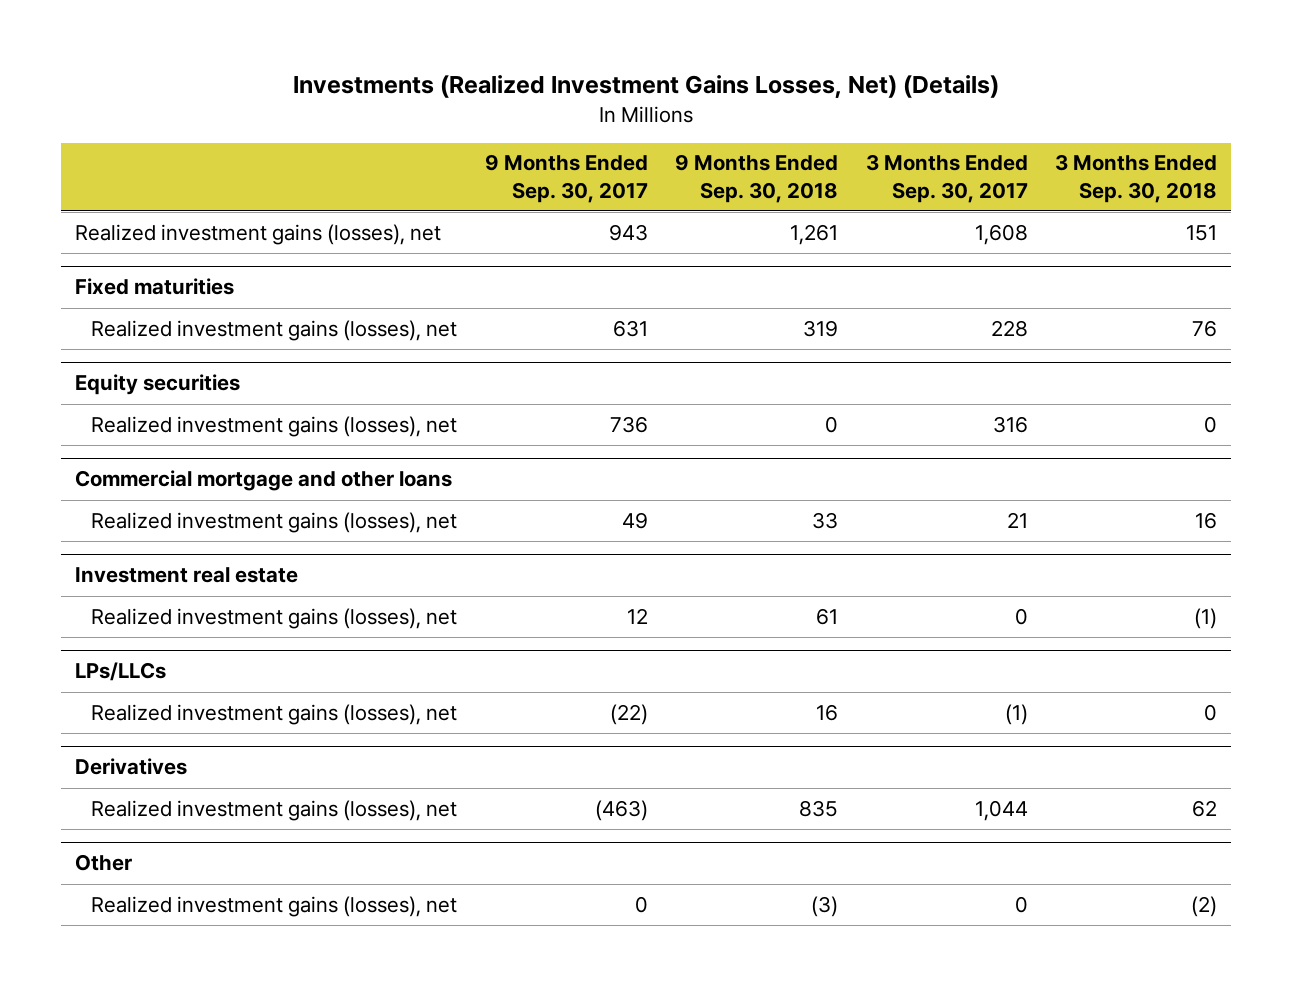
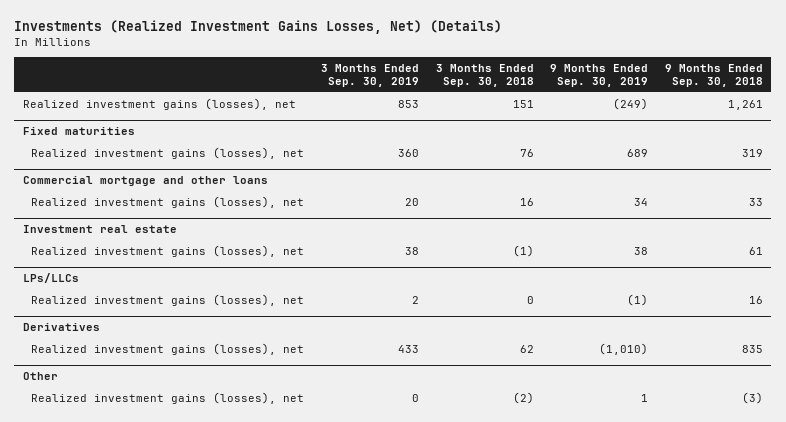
- | 9 Months Ended Sep. 30, 2017 | 9 Months Ended Sep. 30, 2018 | 3 Months Ended Sep. 30, 2017 | 3 Months Ended Sep. 30, 2018
+ | 3 Months Ended Sep. 30, 2019 | 3 Months Ended Sep. 30, 2018 | 9 Months Ended Sep. 30, 2019 | 9 Months Ended Sep. 30, 2018
- Equity securities
- Realized investment gains (losses), net | 736 | 0 | 316 | 0

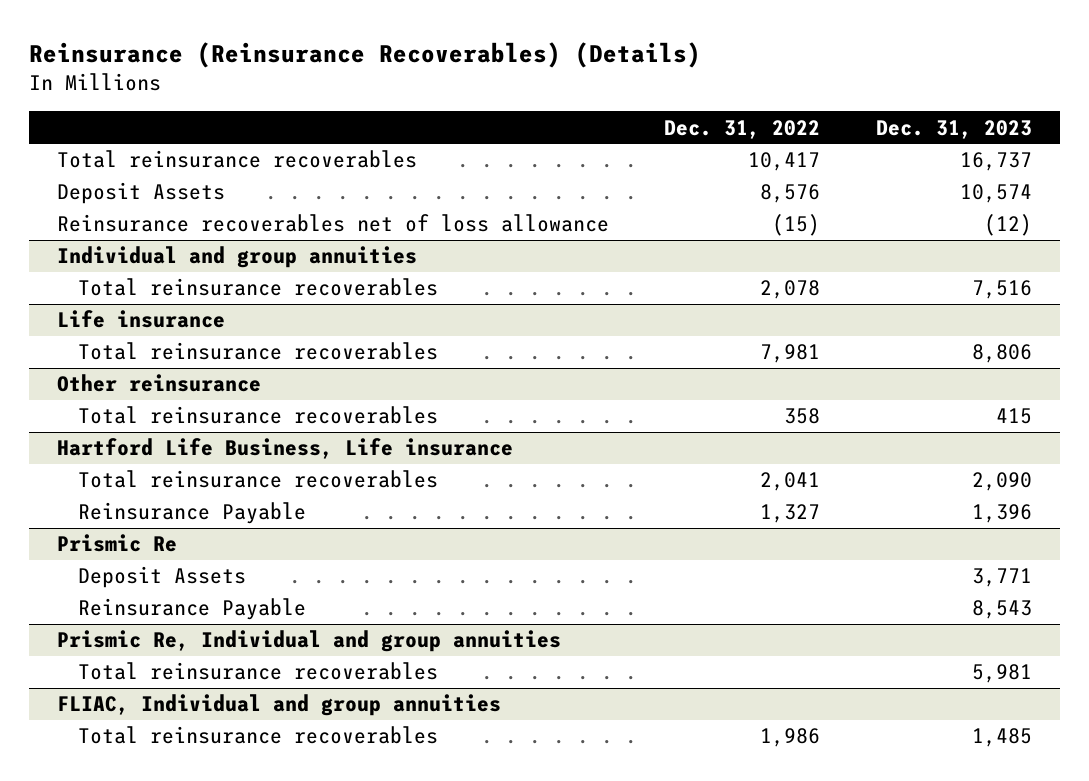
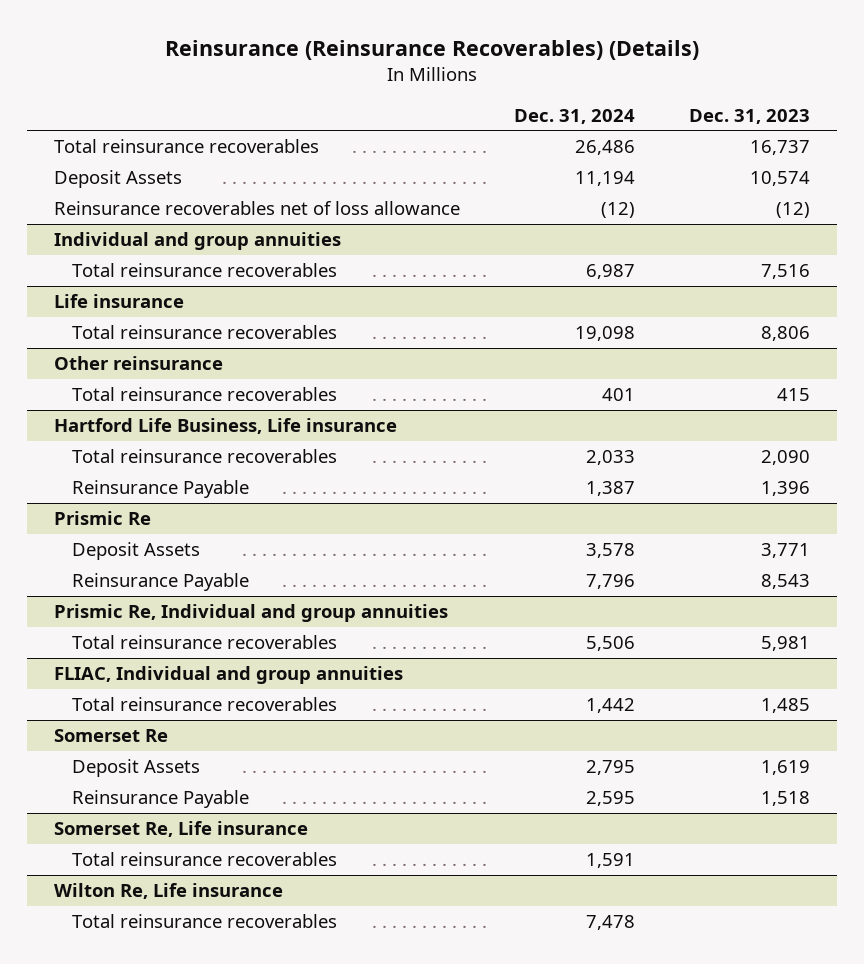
- | Dec. 31, 2022 | Dec. 31, 2023
+ | Dec. 31, 2024 | Dec. 31, 2023
+ Somerset Re
+ Deposit Assets | 2,795 | 1,619
+ Reinsurance Payable | 2,595 | 1,518
+ Somerset Re, Life insurance
+ Total reinsurance recoverables | 1,591 |
+ Wilton Re, Life insurance
+ Total reinsurance recoverables | 7,478 |

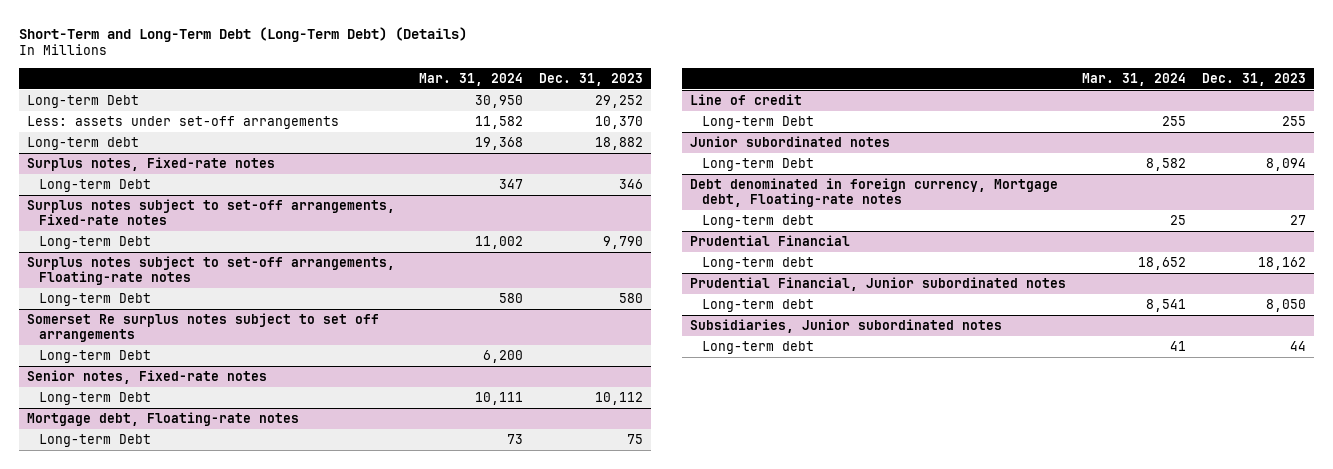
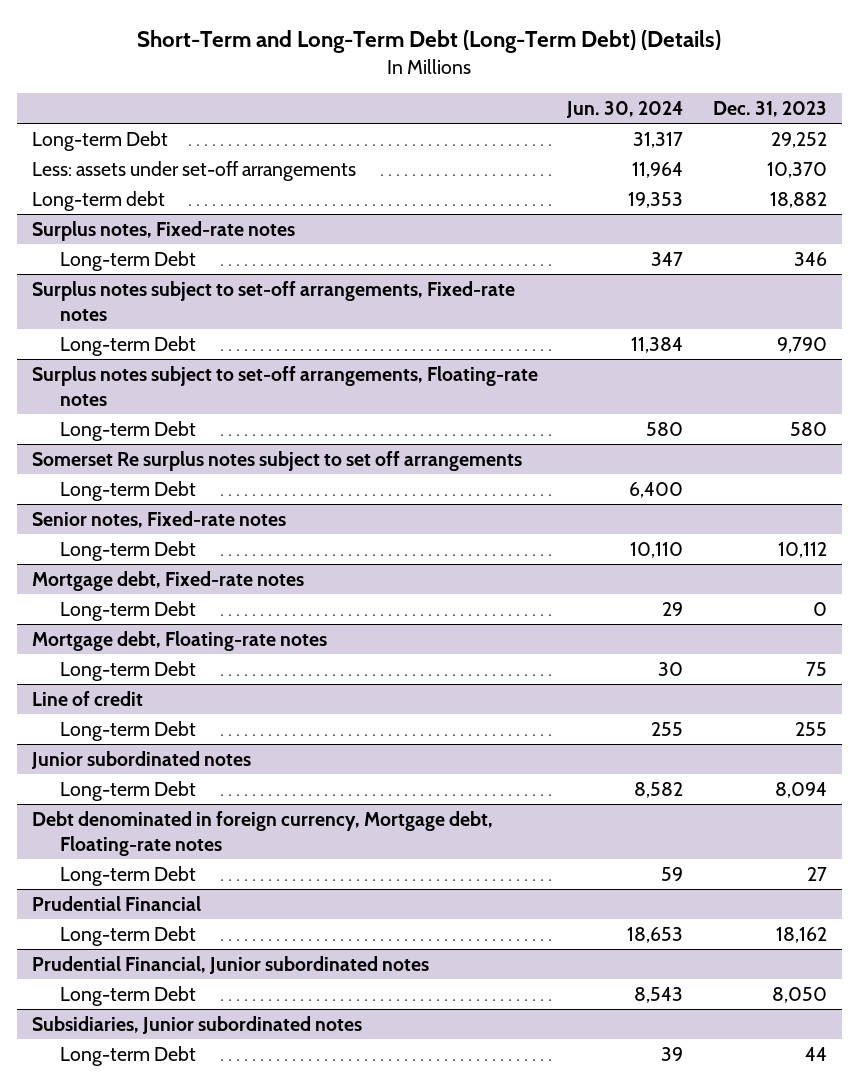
- | Mar. 31, 2024 | Dec. 31, 2023
+ | Jun. 30, 2024 | Dec. 31, 2023
+ Mortgage debt, Fixed-rate notes
+ Long-term Debt | 29 | 0
@ Debt denominated in foreign currency, Mortgage debt, Floating-rate notes
- Long-term debt | 25 | 27
+ Long-term Debt | 59 | 27
@ Prudential Financial
- Long-term debt | 18,652 | 18,162
+ Long-term Debt | 18,653 | 18,162
@ Prudential Financial, Junior subordinated notes
- Long-term debt | 8,541 | 8,050
+ Long-term Debt | 8,543 | 8,050
@ Subsidiaries, Junior subordinated notes
- Long-term debt | 41 | 44
+ Long-term Debt | 39 | 44

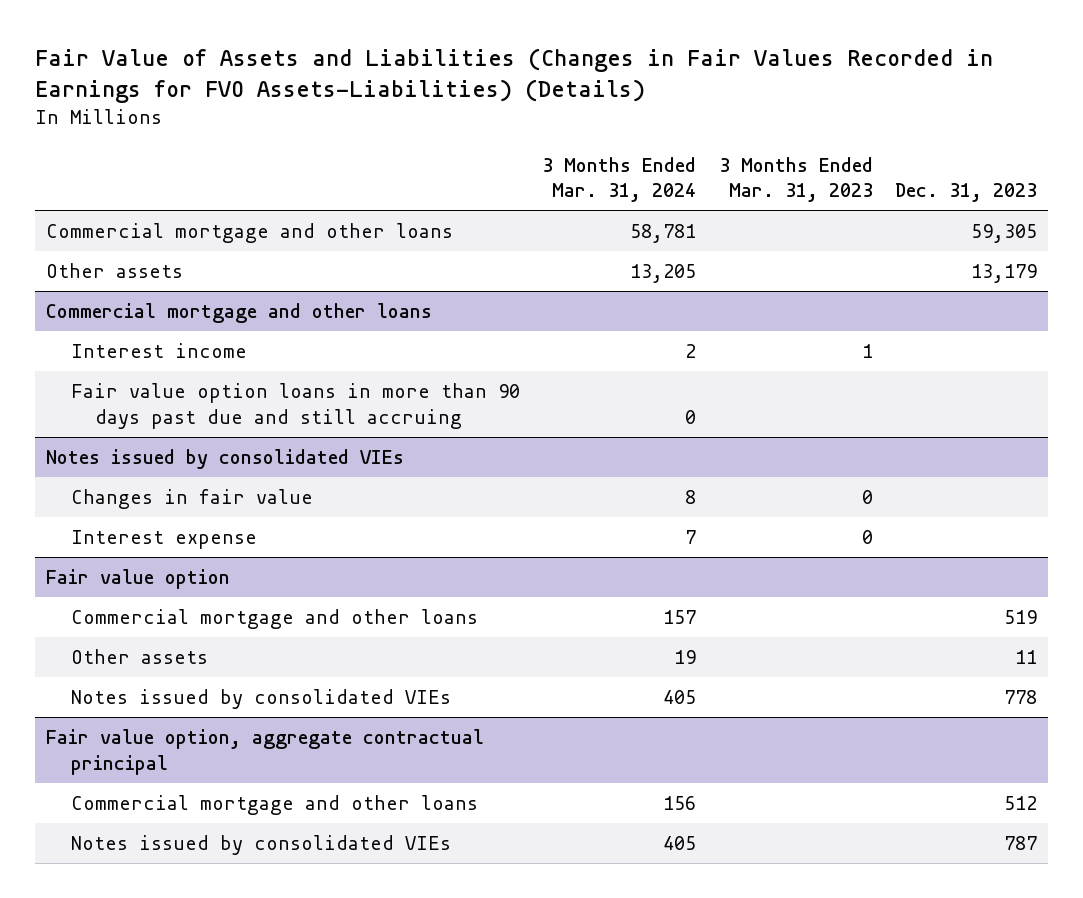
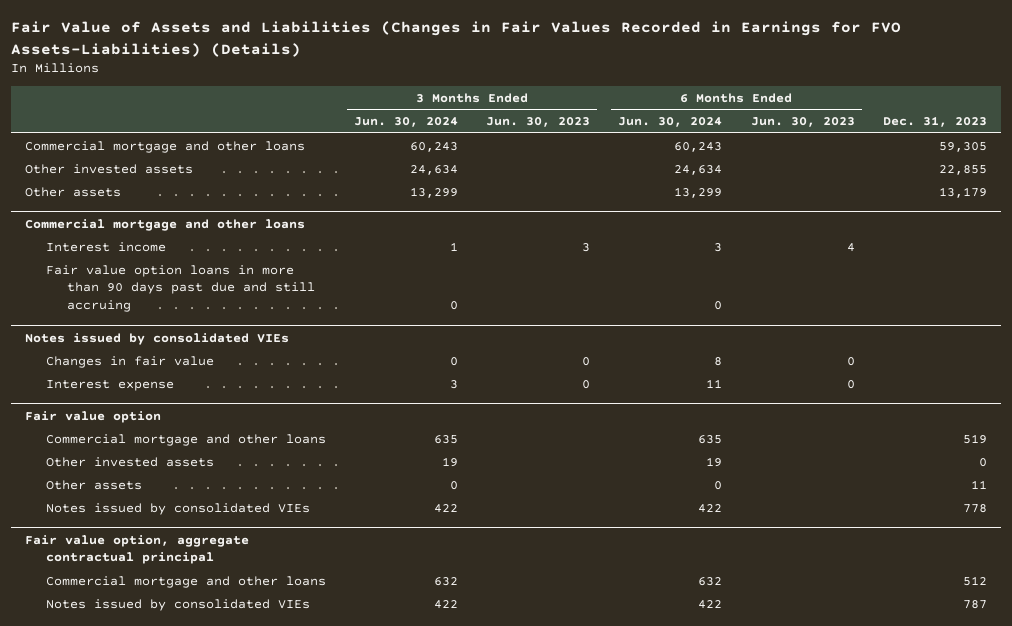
- | 3 Months Ended Mar. 31, 2024 | 3 Months Ended Mar. 31, 2023 | Dec. 31, 2023
+ | 3 Months Ended Jun. 30, 2024 | 3 Months Ended Jun. 30, 2023 | 6 Months Ended Jun. 30, 2024 | 6 Months Ended Jun. 30, 2023 | Dec. 31, 2023
+ Other invested assets | 24,634 | | 24,634 | | 22,855
@ Fair value option
+ Other invested assets | 19 | | 19 | | 0

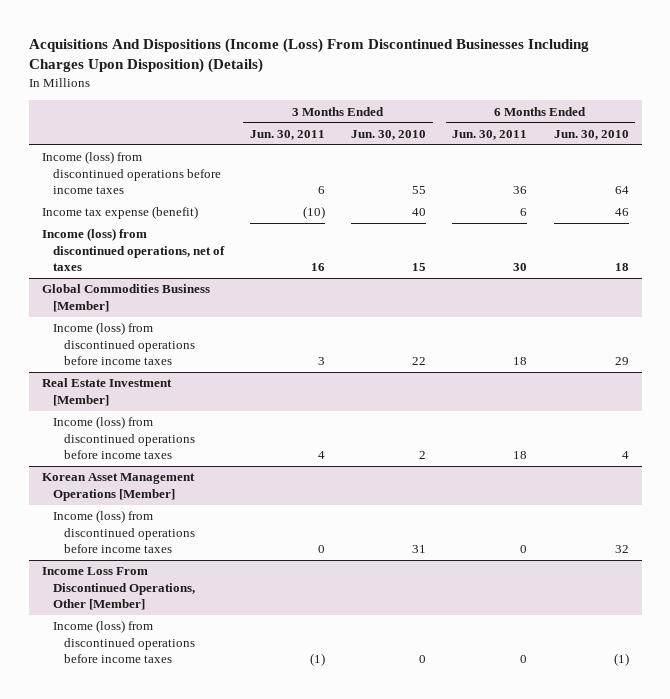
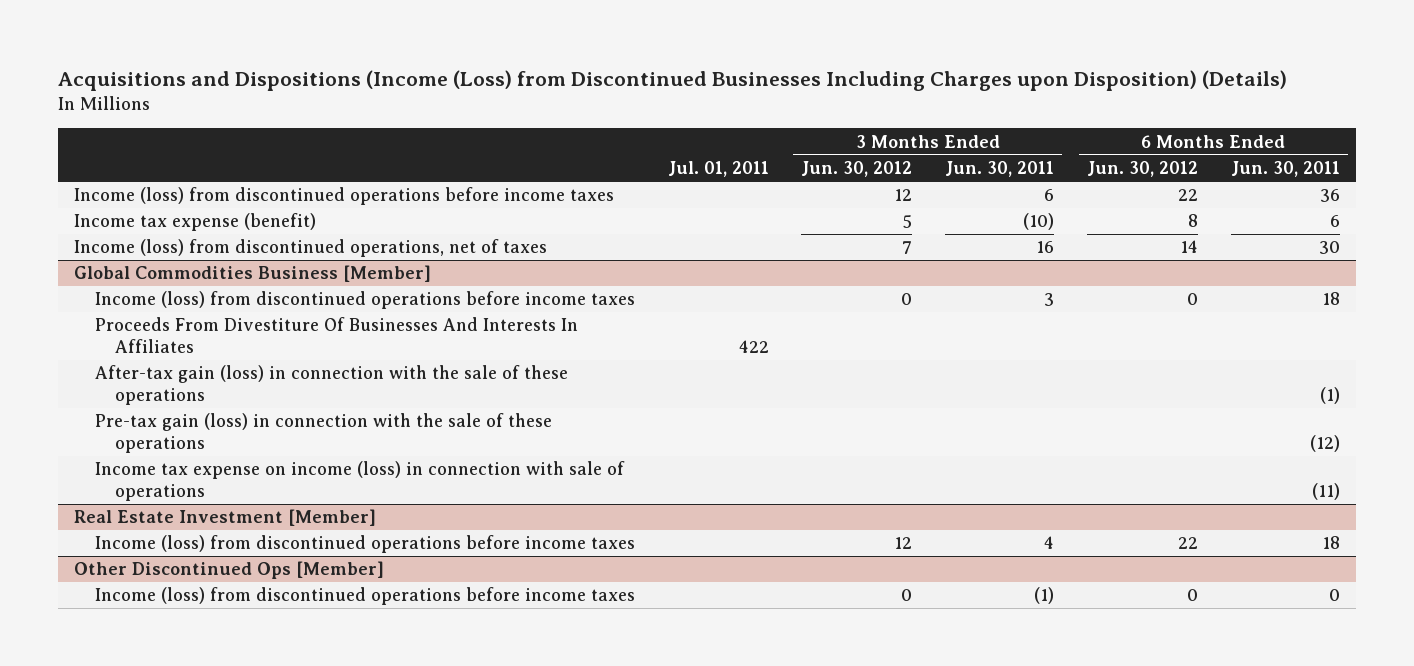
- Acquisitions And Dispositions (Income (Loss) From Discontinued Businesses Including Charges Upon Disposition) (Details)
+ Acquisitions and Dispositions (Income (Loss) from Discontinued Businesses Including Charges upon Disposition) (Details)
- | 3 Months Ended Jun. 30, 2011 | 3 Months Ended Jun. 30, 2010 | 6 Months Ended Jun. 30, 2011 | 6 Months Ended Jun. 30, 2010
+ | Jul. 01, 2011 | 3 Months Ended Jun. 30, 2012 | 3 Months Ended Jun. 30, 2011 | 6 Months Ended Jun. 30, 2012 | 6 Months Ended Jun. 30, 2011
@ Global Commodities Business [Member]
+ Proceeds From Divestiture Of Businesses And Interests In Affiliates | 422 | | | |
+ After-tax gain (loss) in connection with the sale of these operations | | | | | (1)
+ Pre-tax gain (loss) in connection with the sale of these operations | | | | | (12)
+ Income tax expense on income (loss) in connection with sale of operations | | | | | (11)
- Korean Asset Management Operations [Member]
- Income (loss) from discontinued operations before income taxes | 0 | 31 | 0 | 32
- Income Loss From Discontinued Operations, Other [Member]
+ Other Discontinued Ops [Member]

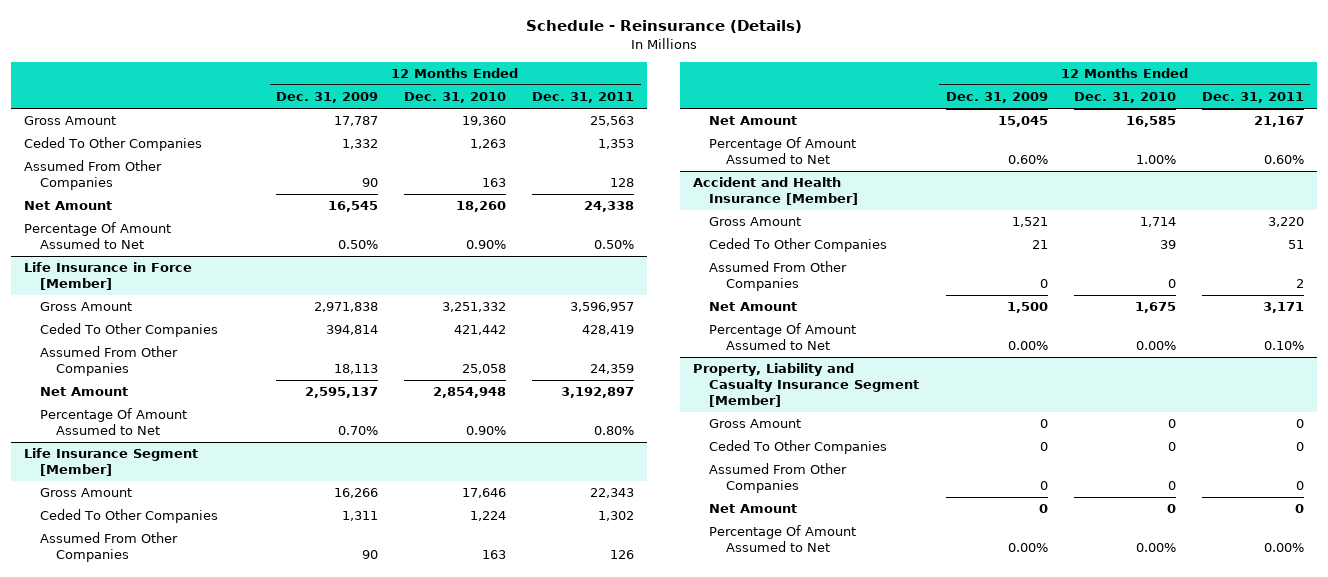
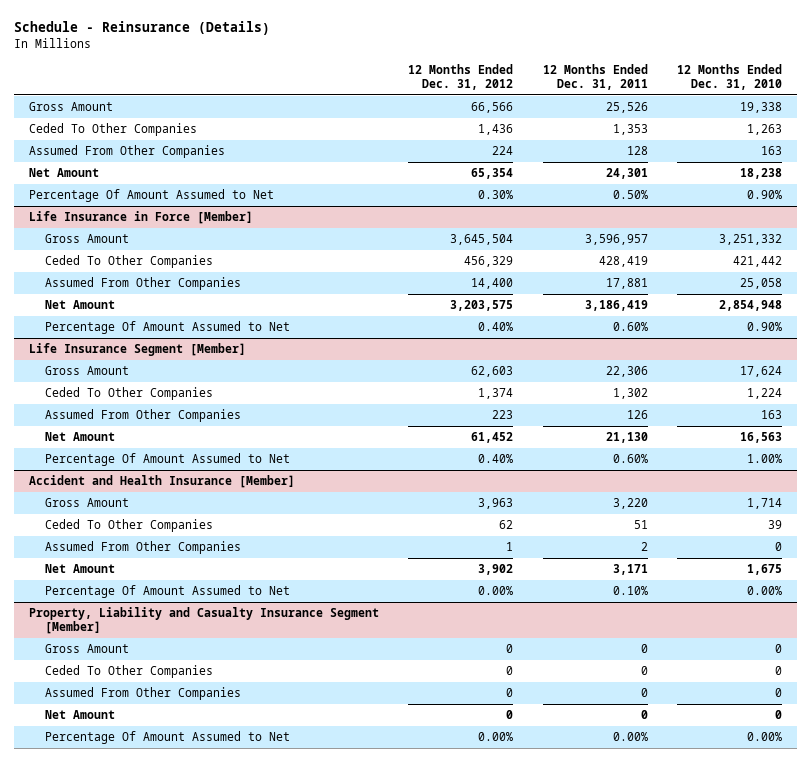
- | 12 Months Ended Dec. 31, 2009 | 12 Months Ended Dec. 31, 2010 | 12 Months Ended Dec. 31, 2011
+ | 12 Months Ended Dec. 31, 2012 | 12 Months Ended Dec. 31, 2011 | 12 Months Ended Dec. 31, 2010
- Gross Amount | 17,787 | 19,360 | 25,563
+ Gross Amount | 66,566 | 25,526 | 19,338
- Net Amount | 16,545 | 18,260 | 24,338
+ Net Amount | 65,354 | 24,301 | 18,238
@ Life Insurance in Force [Member]
- Assumed From Other Companies | 18,113 | 25,058 | 24,359
- Net Amount | 2,595,137 | 2,854,948 | 3,192,897
- Percentage Of Amount Assumed to Net | 0.70% | 0.90% | 0.80%
+ Assumed From Other Companies | 14,400 | 17,881 | 25,058
+ Net Amount | 3,203,575 | 3,186,419 | 2,854,948
+ Percentage Of Amount Assumed to Net | 0.40% | 0.60% | 0.90%
@ Life Insurance Segment [Member]
- Gross Amount | 16,266 | 17,646 | 22,343
+ Gross Amount | 62,603 | 22,306 | 17,624
- Net Amount | 15,045 | 16,585 | 21,167
+ Net Amount | 61,452 | 21,130 | 16,563

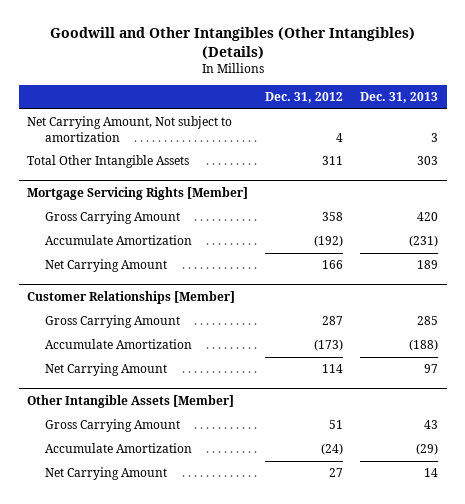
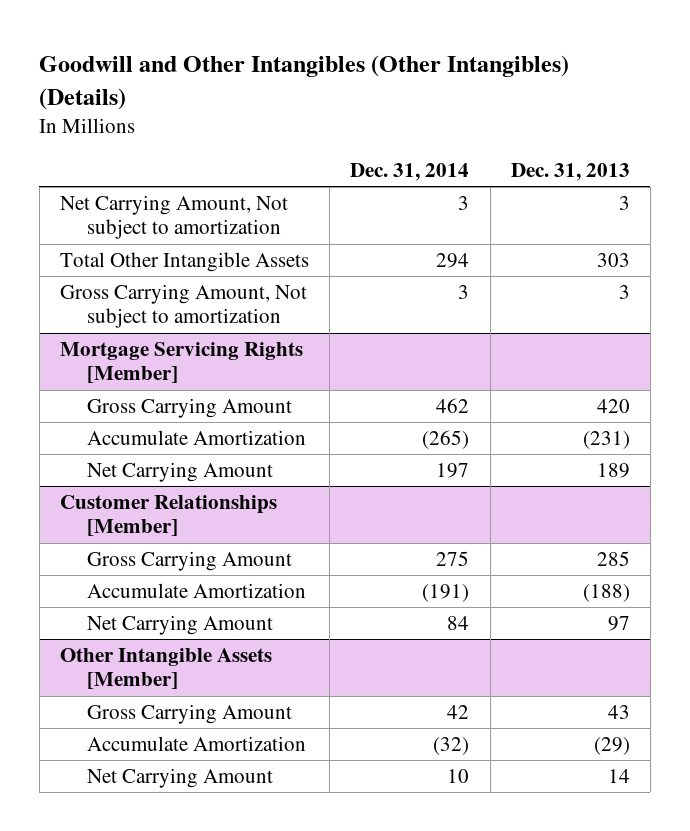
- | Dec. 31, 2012 | Dec. 31, 2013
+ | Dec. 31, 2014 | Dec. 31, 2013
+ Gross Carrying Amount, Not subject to amortization | 3 | 3

